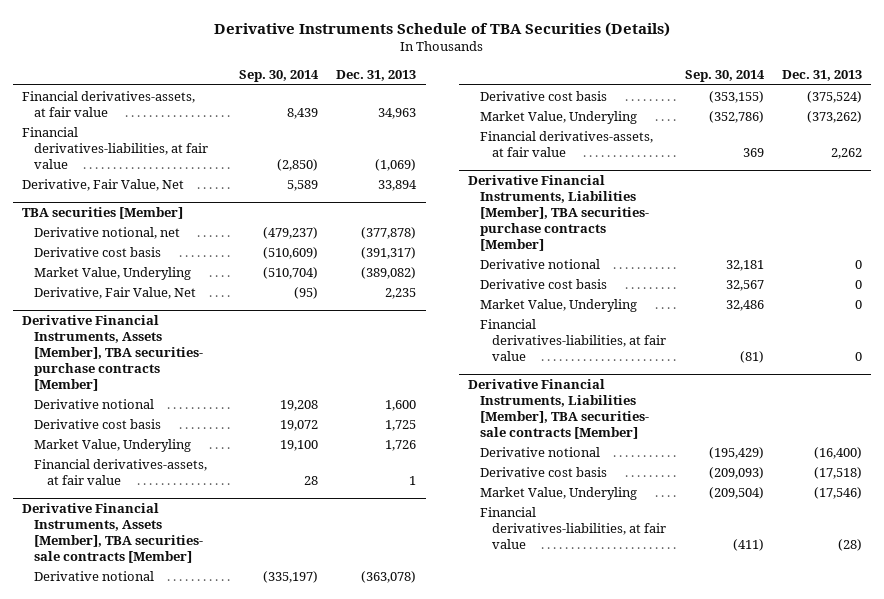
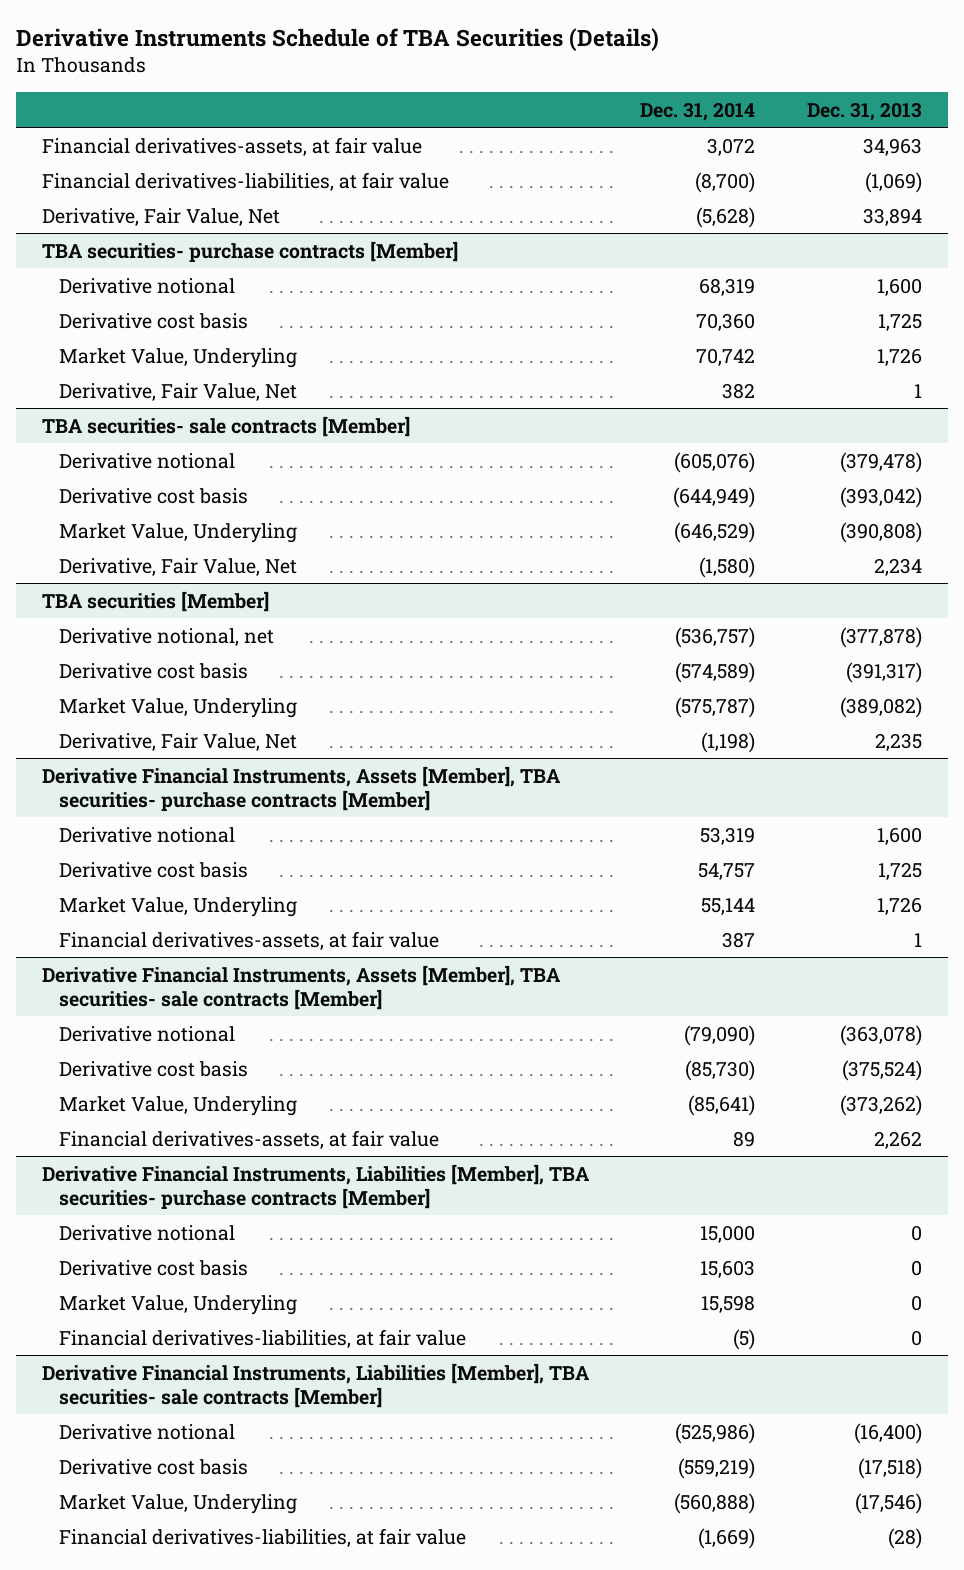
- | Sep. 30, 2014 | Dec. 31, 2013
+ | Dec. 31, 2014 | Dec. 31, 2013
+ TBA securities- purchase contracts [Member]
+ Derivative notional | 68,319 | 1,600
+ Derivative cost basis | 70,360 | 1,725
+ Market Value, Underyling | 70,742 | 1,726
+ Derivative, Fair Value, Net | 382 | 1
+ TBA securities- sale contracts [Member]
+ Derivative notional | (605,076) | (379,478)
+ Derivative cost basis | (644,949) | (393,042)
+ Market Value, Underyling | (646,529) | (390,808)
+ Derivative, Fair Value, Net | (1,580) | 2,234

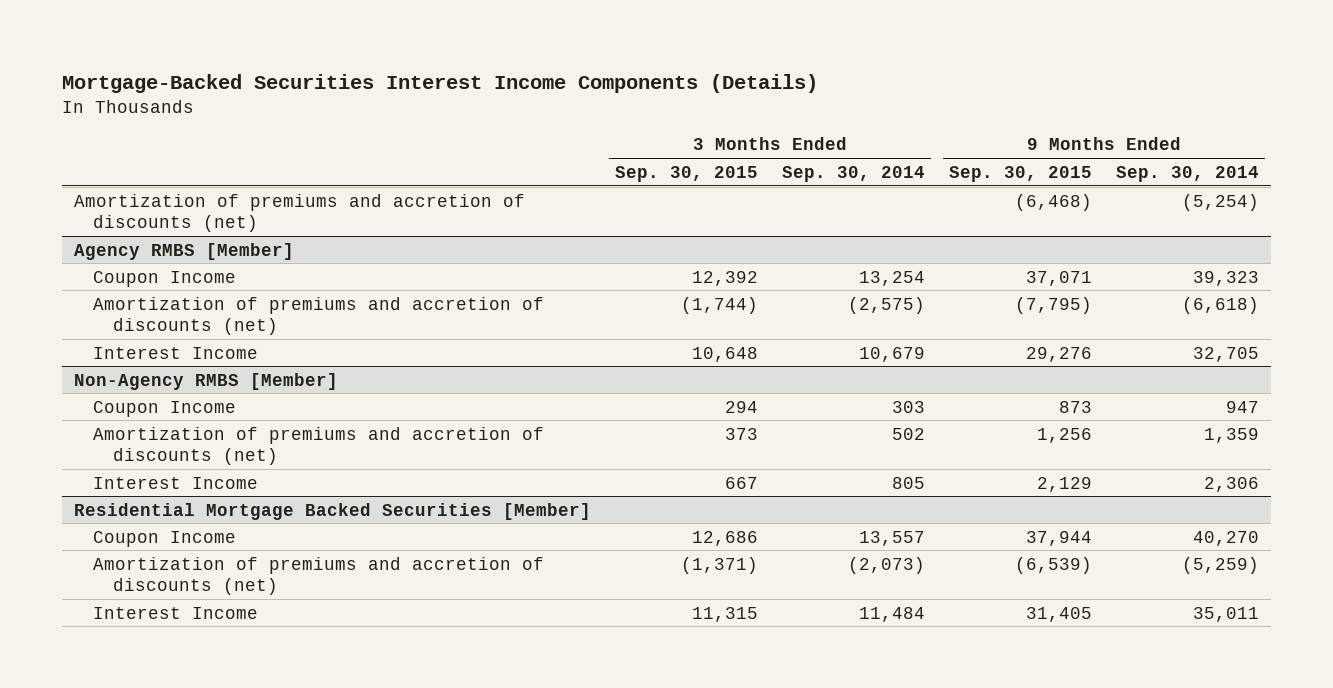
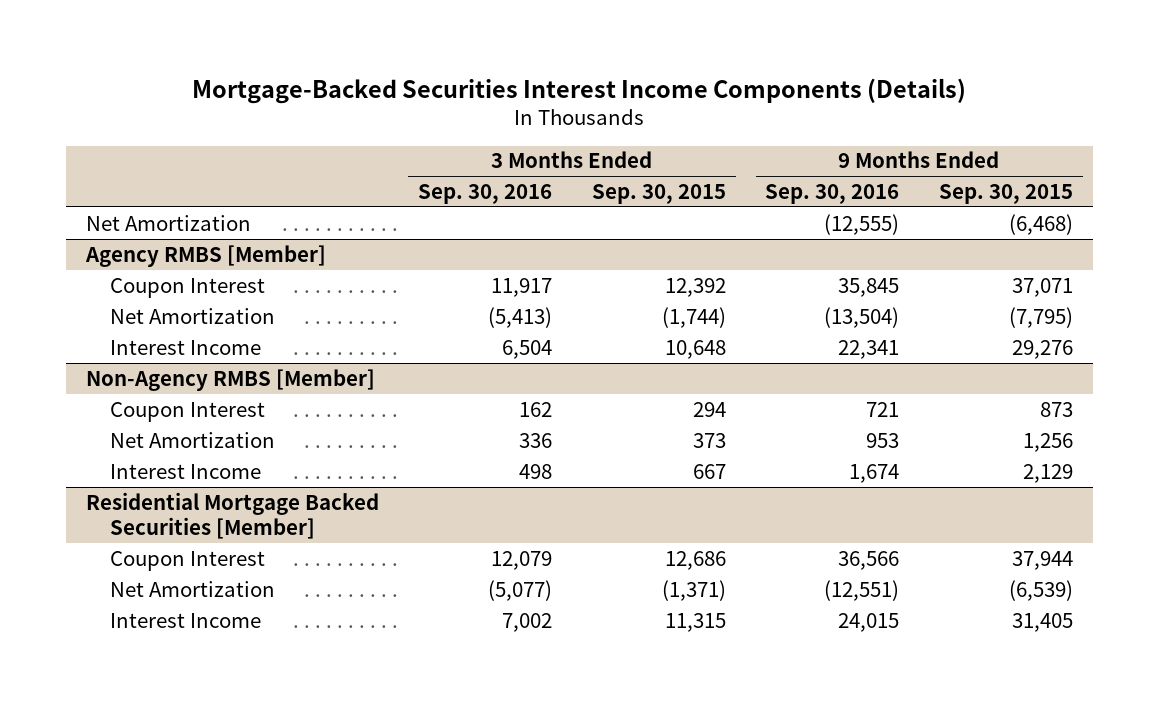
- | 3 Months Ended Sep. 30, 2015 | 3 Months Ended Sep. 30, 2014 | 9 Months Ended Sep. 30, 2015 | 9 Months Ended Sep. 30, 2014
+ | 3 Months Ended Sep. 30, 2016 | 3 Months Ended Sep. 30, 2015 | 9 Months Ended Sep. 30, 2016 | 9 Months Ended Sep. 30, 2015
- Amortization of premiums and accretion of discounts (net) | | | (6,468) | (5,254)
+ Net Amortization | | | (12,555) | (6,468)
@ Agency RMBS [Member]
- Coupon Income | 12,392 | 13,254 | 37,071 | 39,323
- Amortization of premiums and accretion of discounts (net) | (1,744) | (2,575) | (7,795) | (6,618)
+ Coupon Interest | 11,917 | 12,392 | 35,845 | 37,071
+ Net Amortization | (5,413) | (1,744) | (13,504) | (7,795)
@ Non-Agency RMBS [Member]
- Coupon Income | 294 | 303 | 873 | 947
- Amortization of premiums and accretion of discounts (net) | 373 | 502 | 1,256 | 1,359
+ Coupon Interest | 162 | 294 | 721 | 873
+ Net Amortization | 336 | 373 | 953 | 1,256
@ Residential Mortgage Backed Securities [Member]
- Coupon Income | 12,686 | 13,557 | 37,944 | 40,270
- Amortization of premiums and accretion of discounts (net) | (1,371) | (2,073) | (6,539) | (5,259)
+ Coupon Interest | 12,079 | 12,686 | 36,566 | 37,944
+ Net Amortization | (5,077) | (1,371) | (12,551) | (6,539)

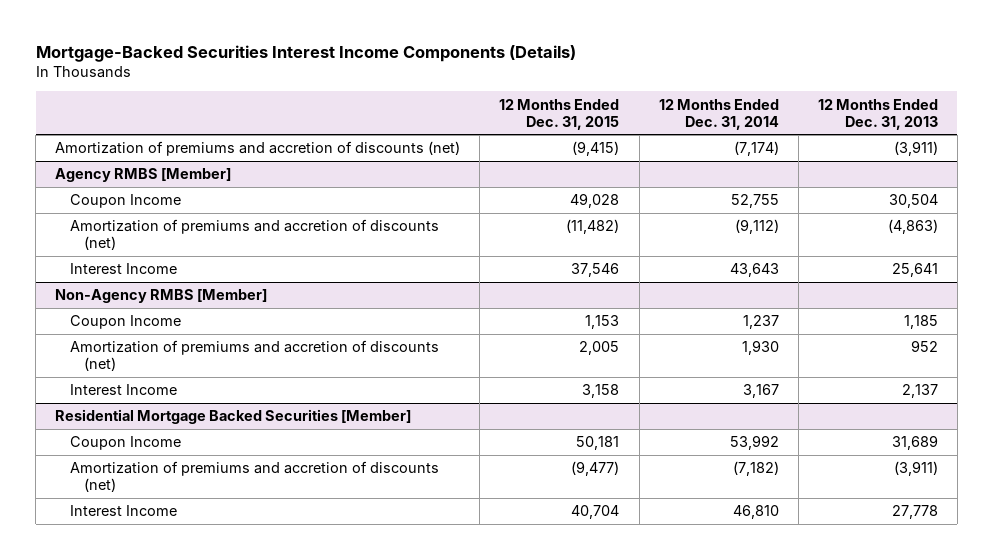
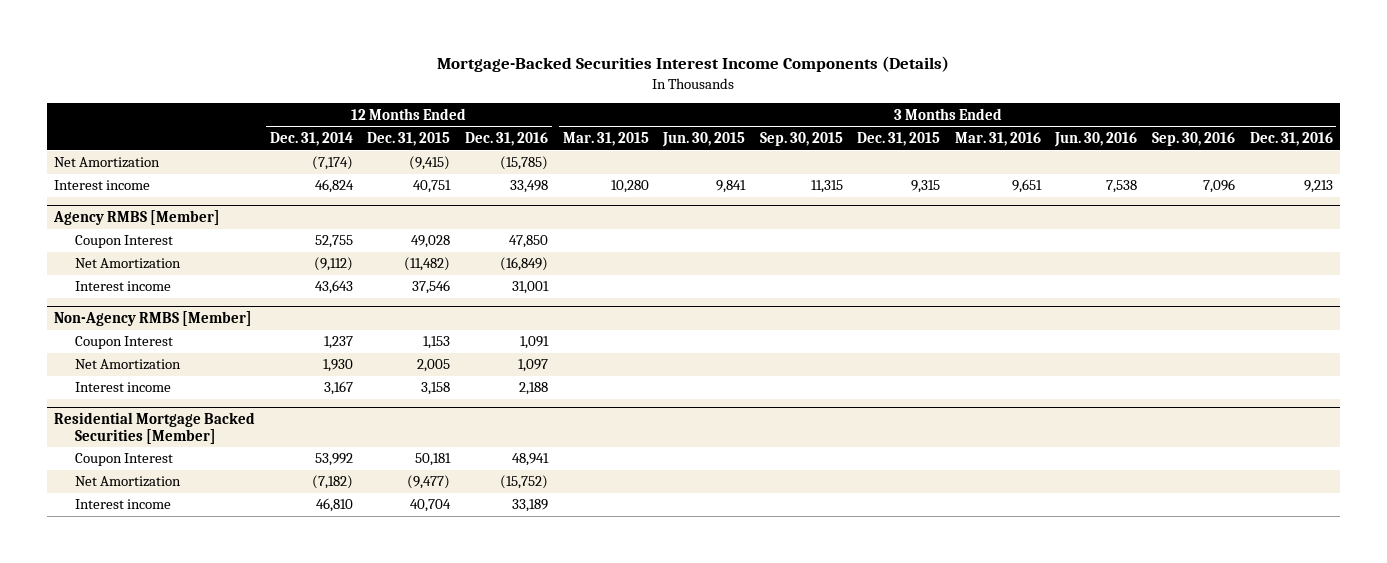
- | 12 Months Ended Dec. 31, 2015 | 12 Months Ended Dec. 31, 2014 | 12 Months Ended Dec. 31, 2013
+ | 12 Months Ended Dec. 31, 2014 | 12 Months Ended Dec. 31, 2015 | 12 Months Ended Dec. 31, 2016 | 3 Months Ended Mar. 31, 2015 | 3 Months Ended Jun. 30, 2015 | 3 Months Ended Sep. 30, 2015 | 3 Months Ended Dec. 31, 2015 | 3 Months Ended Mar. 31, 2016 | 3 Months Ended Jun. 30, 2016 | 3 Months Ended Sep. 30, 2016 | 3 Months Ended Dec. 31, 2016
- Amortization of premiums and accretion of discounts (net) | (9,415) | (7,174) | (3,911)
+ Net Amortization | (7,174) | (9,415) | (15,785) | | | | | | | |
+ Interest income | 46,824 | 40,751 | 33,498 | 10,280 | 9,841 | 11,315 | 9,315 | 9,651 | 7,538 | 7,096 | 9,213
@ Agency RMBS [Member]
- Coupon Income | 49,028 | 52,755 | 30,504
- Amortization of premiums and accretion of discounts (net) | (11,482) | (9,112) | (4,863)
- Interest Income | 37,546 | 43,643 | 25,641
+ Coupon Interest | 52,755 | 49,028 | 47,850 | | | | | | | |
+ Net Amortization | (9,112) | (11,482) | (16,849) | | | | | | | |
+ Interest income | 43,643 | 37,546 | 31,001 | | | | | | | |
@ Non-Agency RMBS [Member]
- Coupon Income | 1,153 | 1,237 | 1,185
- Amortization of premiums and accretion of discounts (net) | 2,005 | 1,930 | 952
- Interest Income | 3,158 | 3,167 | 2,137
+ Coupon Interest | 1,237 | 1,153 | 1,091 | | | | | | | |
+ Net Amortization | 1,930 | 2,005 | 1,097 | | | | | | | |
+ Interest income | 3,167 | 3,158 | 2,188 | | | | | | | |
@ Residential Mortgage Backed Securities [Member]
- Coupon Income | 50,181 | 53,992 | 31,689
- Amortization of premiums and accretion of discounts (net) | (9,477) | (7,182) | (3,911)
- Interest Income | 40,704 | 46,810 | 27,778
+ Coupon Interest | 53,992 | 50,181 | 48,941 | | | | | | | |
+ Net Amortization | (7,182) | (9,477) | (15,752) | | | | | | | |
+ Interest income | 46,810 | 40,704 | 33,189 | | | | | | | |

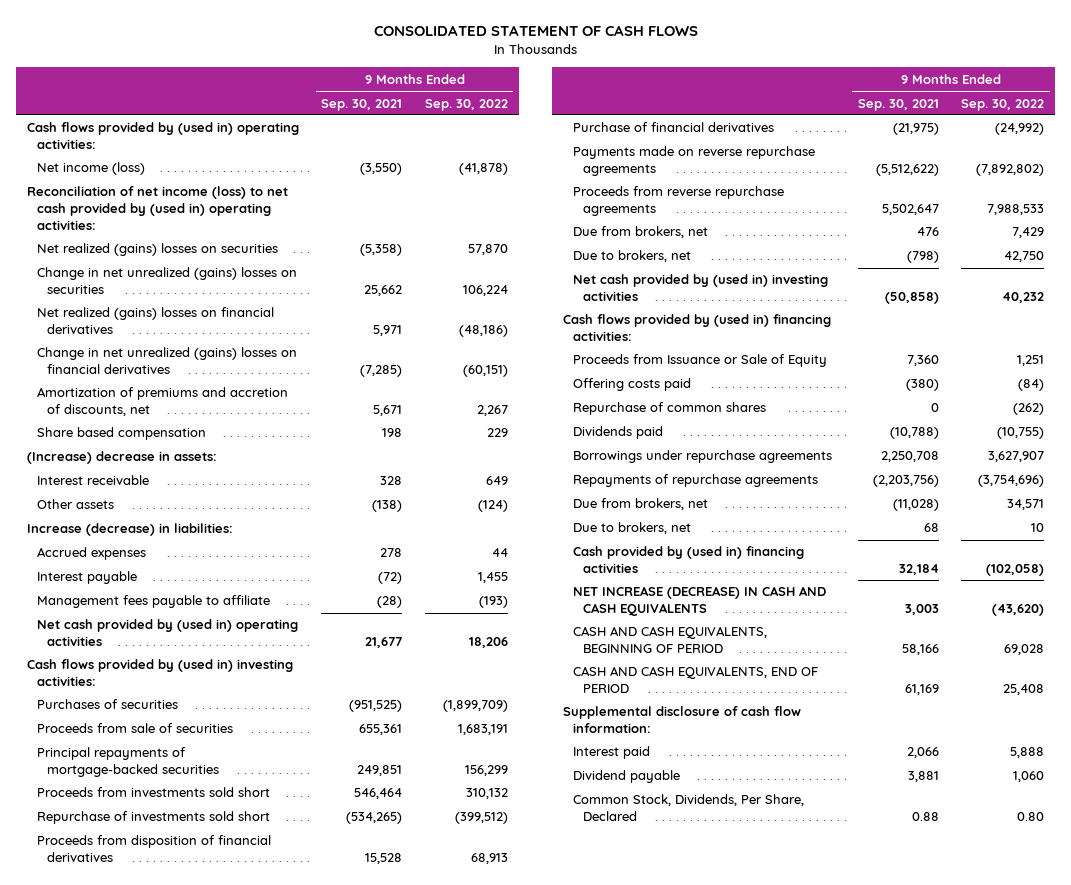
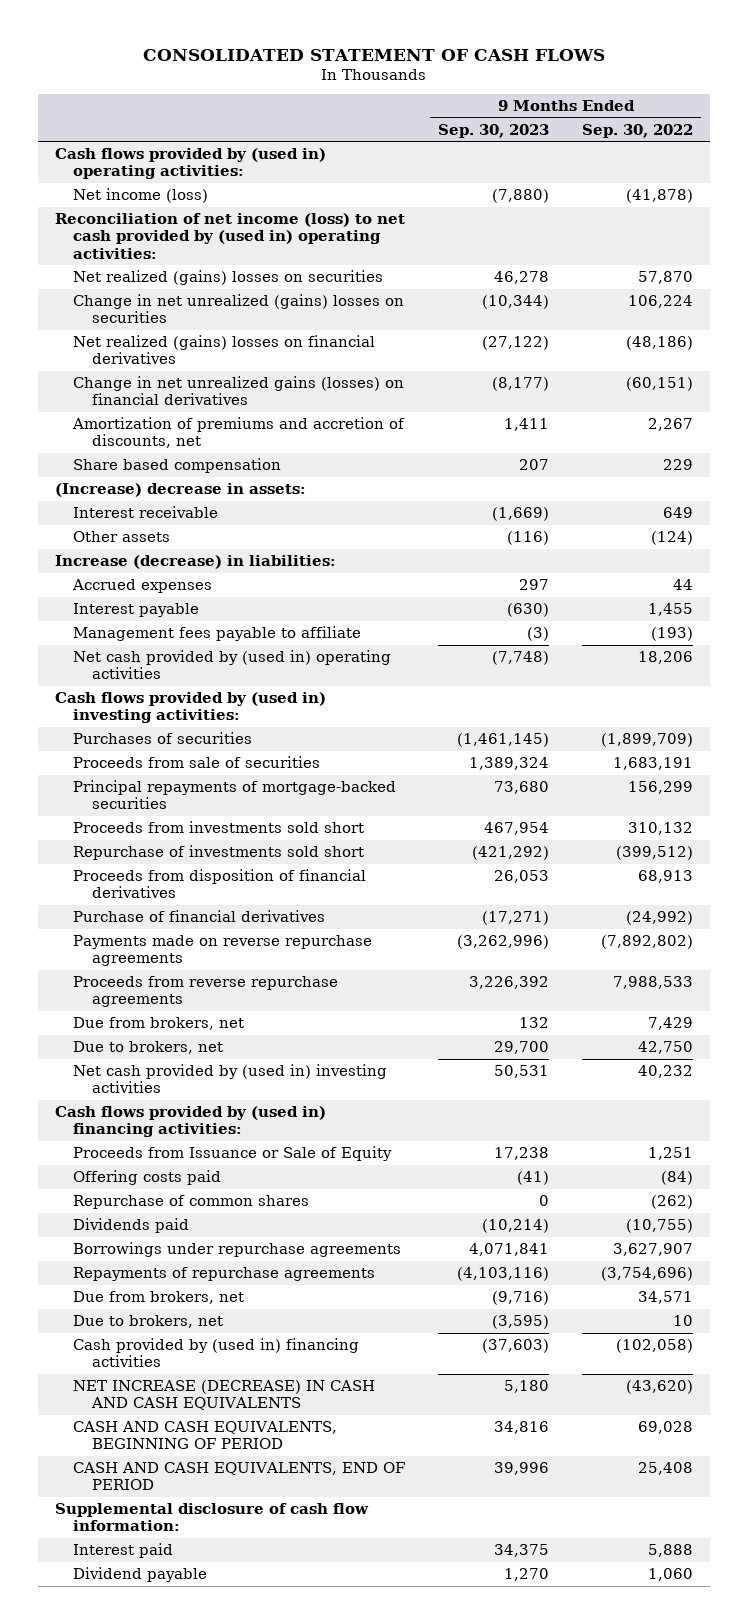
- | 9 Months Ended Sep. 30, 2021 | 9 Months Ended Sep. 30, 2022
+ | 9 Months Ended Sep. 30, 2023 | 9 Months Ended Sep. 30, 2022
- Change in net unrealized (gains) losses on financial derivatives | (7,285) | (60,151)
+ Change in net unrealized gains (losses) on financial derivatives | (8,177) | (60,151)
- Common Stock, Dividends, Per Share, Declared | 0.88 | 0.80

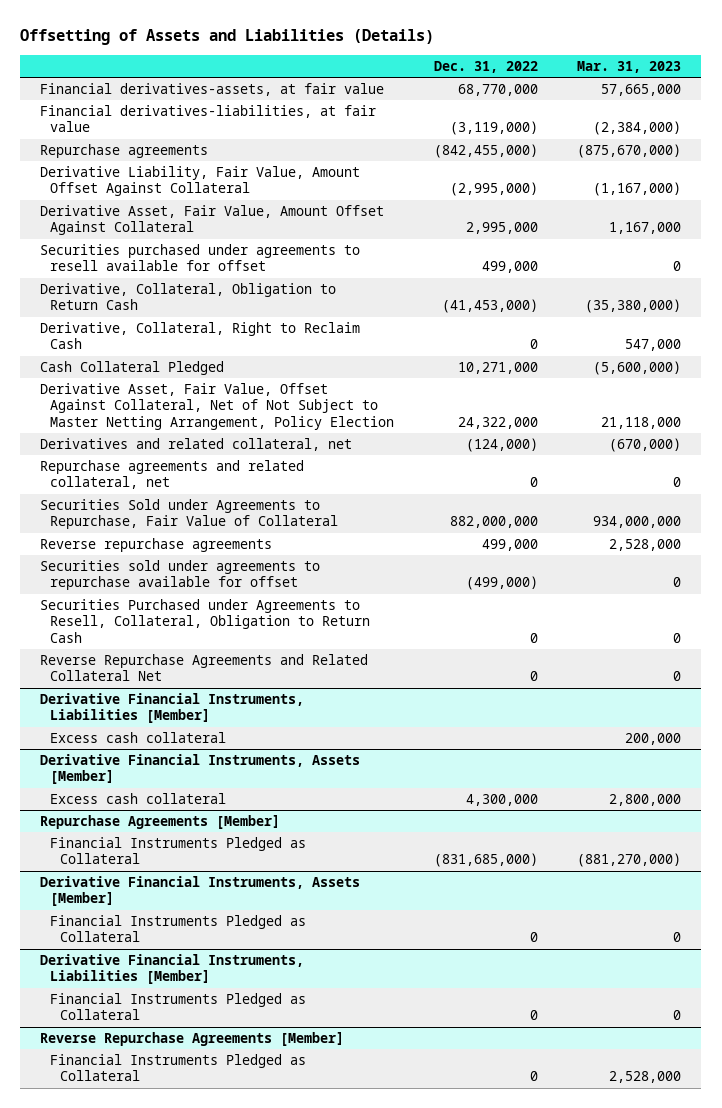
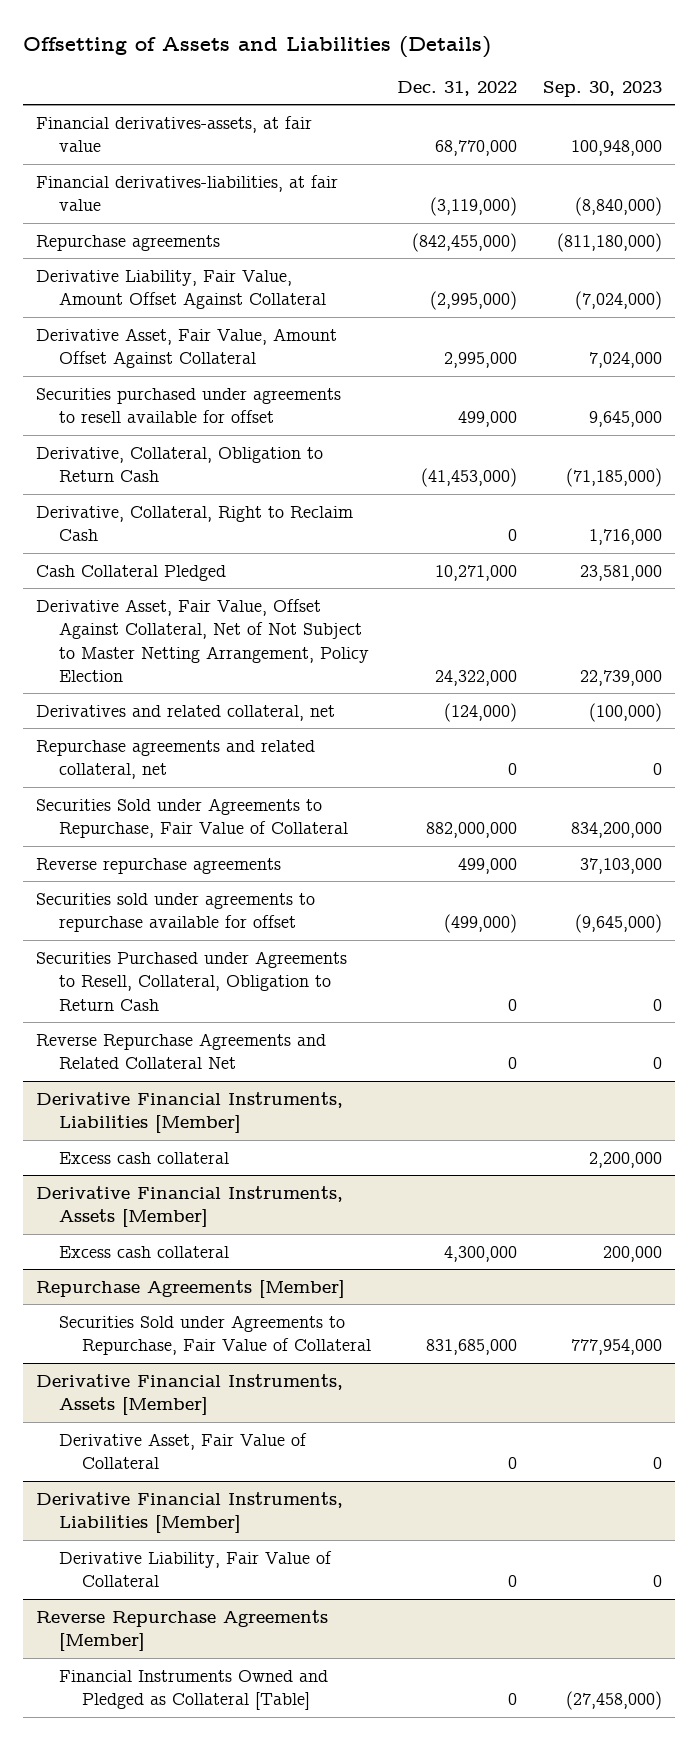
- | Dec. 31, 2022 | Mar. 31, 2023
+ | Dec. 31, 2022 | Sep. 30, 2023
@ Repurchase Agreements [Member]
- Financial Instruments Pledged as Collateral | (831,685,000) | (881,270,000)
+ Securities Sold under Agreements to Repurchase, Fair Value of Collateral | 831,685,000 | 777,954,000
@ Derivative Financial Instruments, Assets [Member]
- Financial Instruments Pledged as Collateral | 0 | 0
+ Derivative Asset, Fair Value of Collateral | 0 | 0
@ Derivative Financial Instruments, Liabilities [Member]
- Financial Instruments Pledged as Collateral | 0 | 0
+ Derivative Liability, Fair Value of Collateral | 0 | 0
@ Reverse Repurchase Agreements [Member]
- Financial Instruments Pledged as Collateral | 0 | 2,528,000
+ Financial Instruments Owned and Pledged as Collateral [Table] | 0 | (27,458,000)

